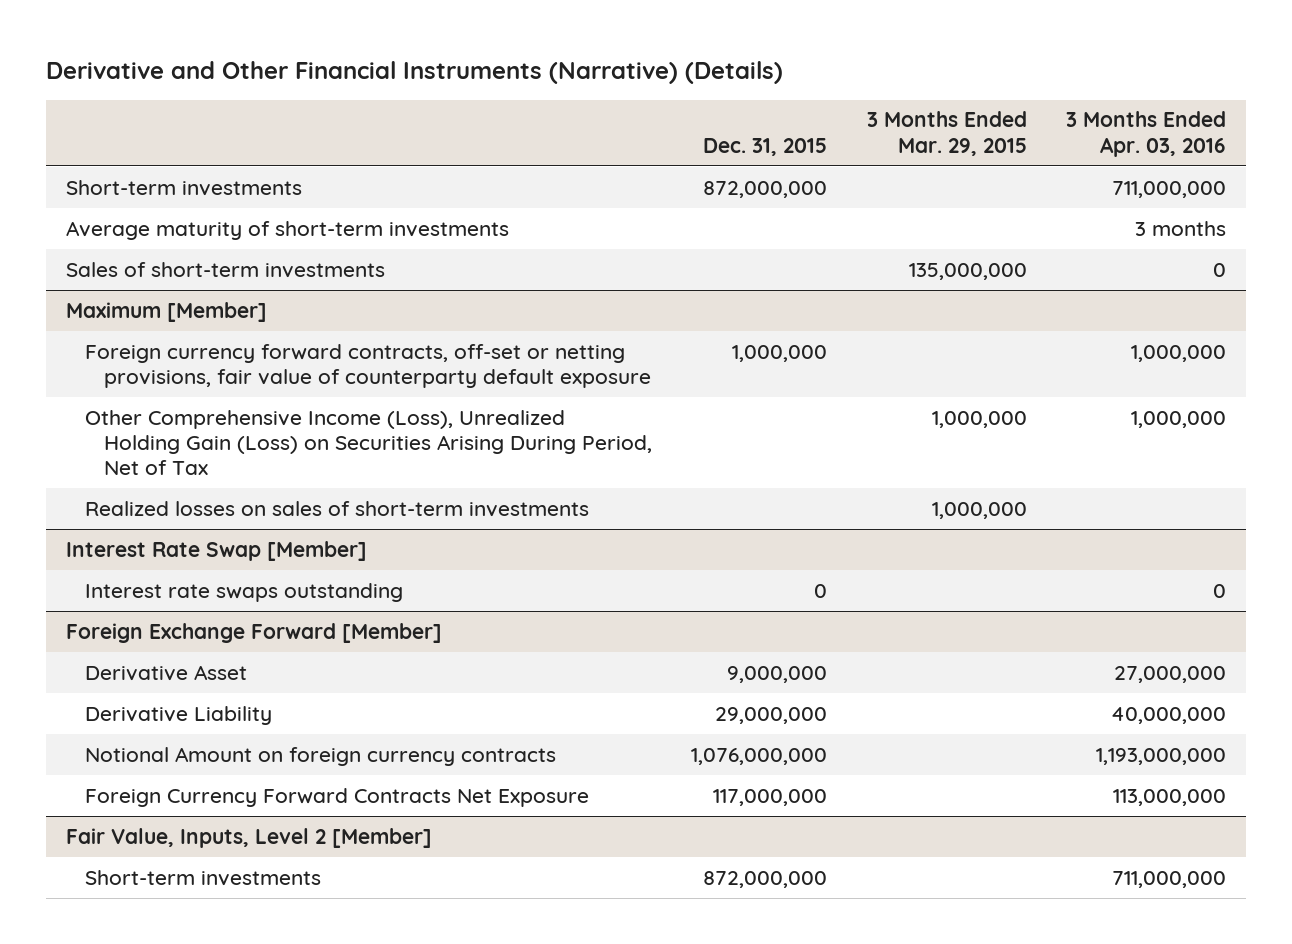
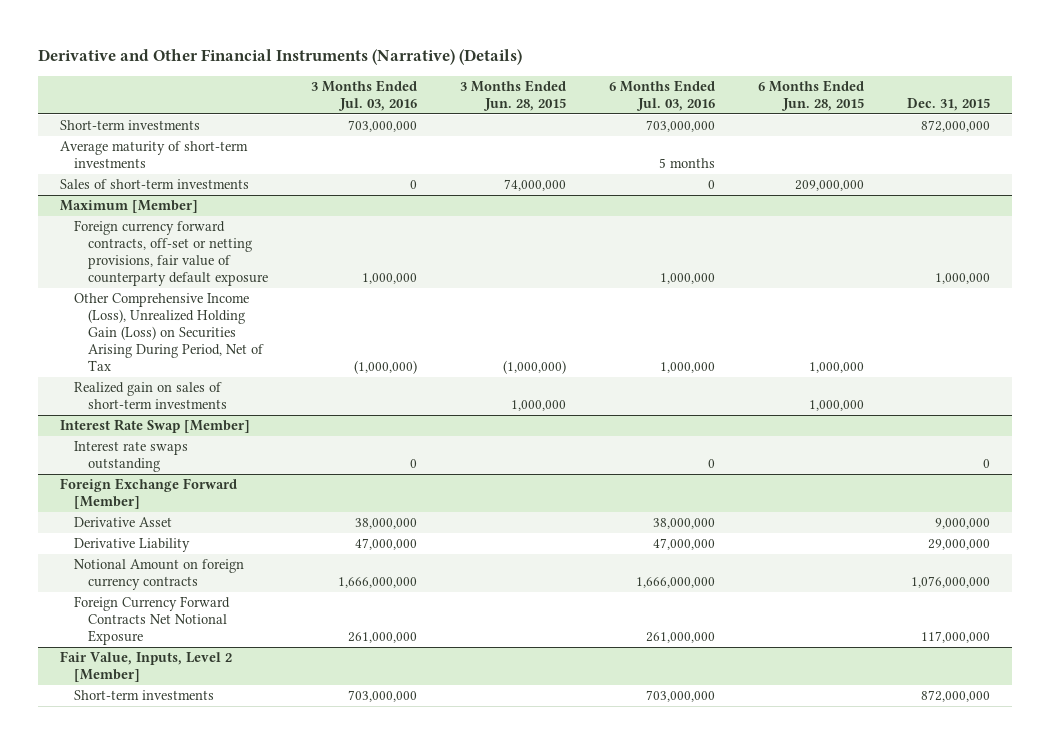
- | Dec. 31, 2015 | 3 Months Ended Mar. 29, 2015 | 3 Months Ended Apr. 03, 2016
+ | 3 Months Ended Jul. 03, 2016 | 3 Months Ended Jun. 28, 2015 | 6 Months Ended Jul. 03, 2016 | 6 Months Ended Jun. 28, 2015 | Dec. 31, 2015
@ Maximum [Member]
- Realized losses on sales of short-term investments | | 1,000,000 |
+ Realized gain on sales of short-term investments | | 1,000,000 | | 1,000,000 |
@ Foreign Exchange Forward [Member]
- Foreign Currency Forward Contracts Net Exposure | 117,000,000 | | 113,000,000
+ Foreign Currency Forward Contracts Net Notional Exposure | 261,000,000 | | 261,000,000 | | 117,000,000

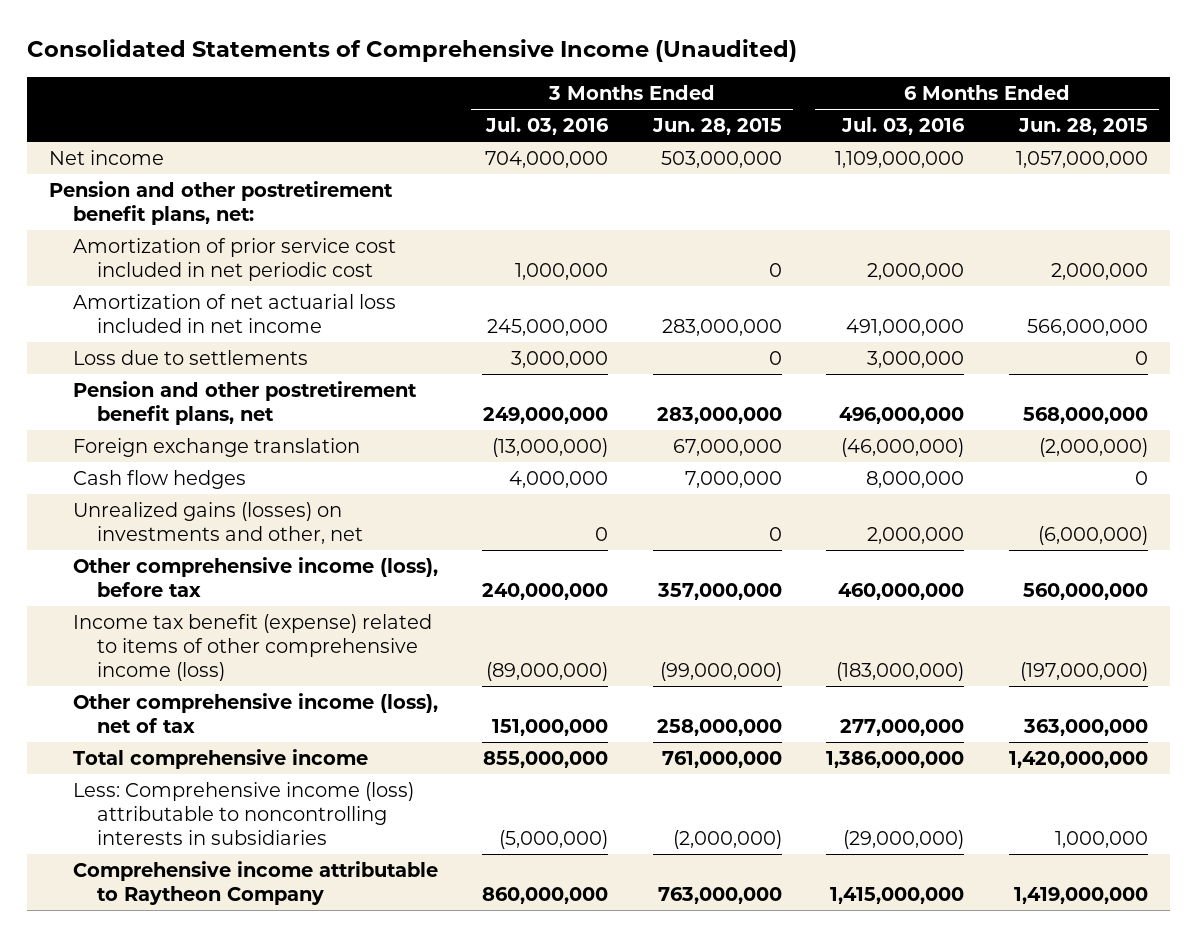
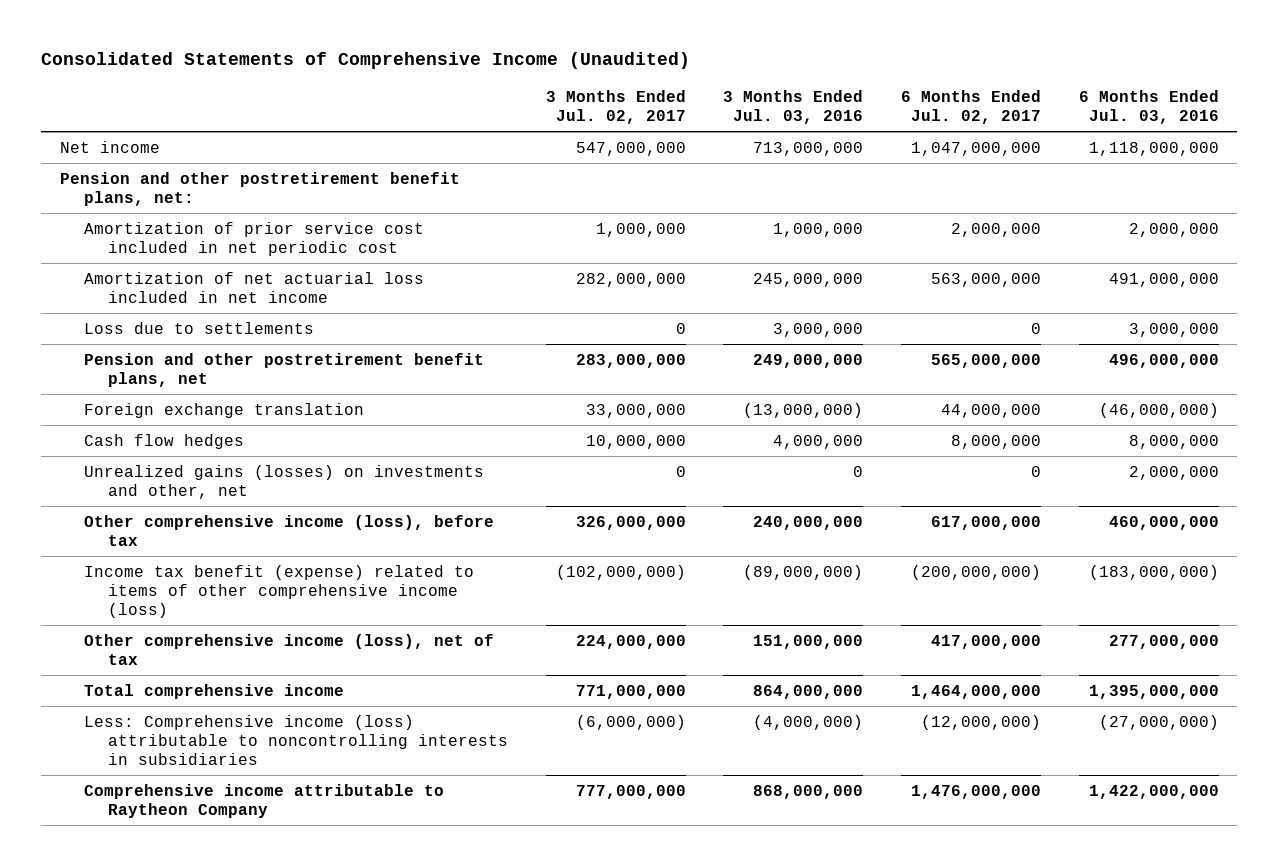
- | 3 Months Ended Jul. 03, 2016 | 3 Months Ended Jun. 28, 2015 | 6 Months Ended Jul. 03, 2016 | 6 Months Ended Jun. 28, 2015
+ | 3 Months Ended Jul. 02, 2017 | 3 Months Ended Jul. 03, 2016 | 6 Months Ended Jul. 02, 2017 | 6 Months Ended Jul. 03, 2016
- Net income | 704,000,000 | 503,000,000 | 1,109,000,000 | 1,057,000,000
+ Net income | 547,000,000 | 713,000,000 | 1,047,000,000 | 1,118,000,000
- Total comprehensive income | 855,000,000 | 761,000,000 | 1,386,000,000 | 1,420,000,000
- Less: Comprehensive income (loss) attributable to noncontrolling interests in subsidiaries | (5,000,000) | (2,000,000) | (29,000,000) | 1,000,000
- Comprehensive income attributable to Raytheon Company | 860,000,000 | 763,000,000 | 1,415,000,000 | 1,419,000,000
+ Total comprehensive income | 771,000,000 | 864,000,000 | 1,464,000,000 | 1,395,000,000
+ Less: Comprehensive income (loss) attributable to noncontrolling interests in subsidiaries | (6,000,000) | (4,000,000) | (12,000,000) | (27,000,000)
+ Comprehensive income attributable to Raytheon Company | 777,000,000 | 868,000,000 | 1,476,000,000 | 1,422,000,000

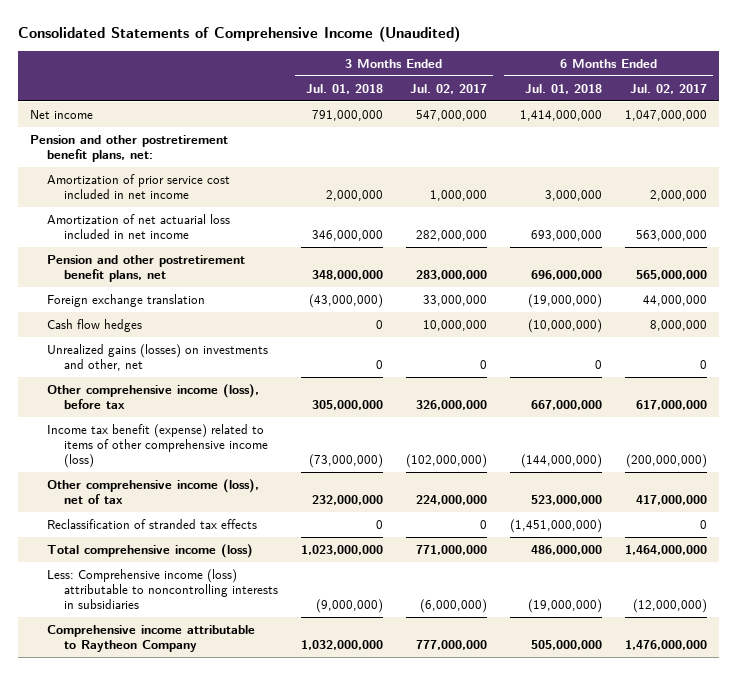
- | 3 Months Ended Jul. 02, 2017 | 3 Months Ended Jul. 03, 2016 | 6 Months Ended Jul. 02, 2017 | 6 Months Ended Jul. 03, 2016
+ | 3 Months Ended Jul. 01, 2018 | 3 Months Ended Jul. 02, 2017 | 6 Months Ended Jul. 01, 2018 | 6 Months Ended Jul. 02, 2017
- Amortization of prior service cost included in net periodic cost | 1,000,000 | 1,000,000 | 2,000,000 | 2,000,000
+ Amortization of prior service cost included in net income | 2,000,000 | 1,000,000 | 3,000,000 | 2,000,000
- Loss due to settlements | 0 | 3,000,000 | 0 | 3,000,000
- Total comprehensive income | 771,000,000 | 864,000,000 | 1,464,000,000 | 1,395,000,000
+ Reclassification of stranded tax effects | 0 | 0 | (1,451,000,000) | 0
+ Total comprehensive income (loss) | 1,023,000,000 | 771,000,000 | 486,000,000 | 1,464,000,000

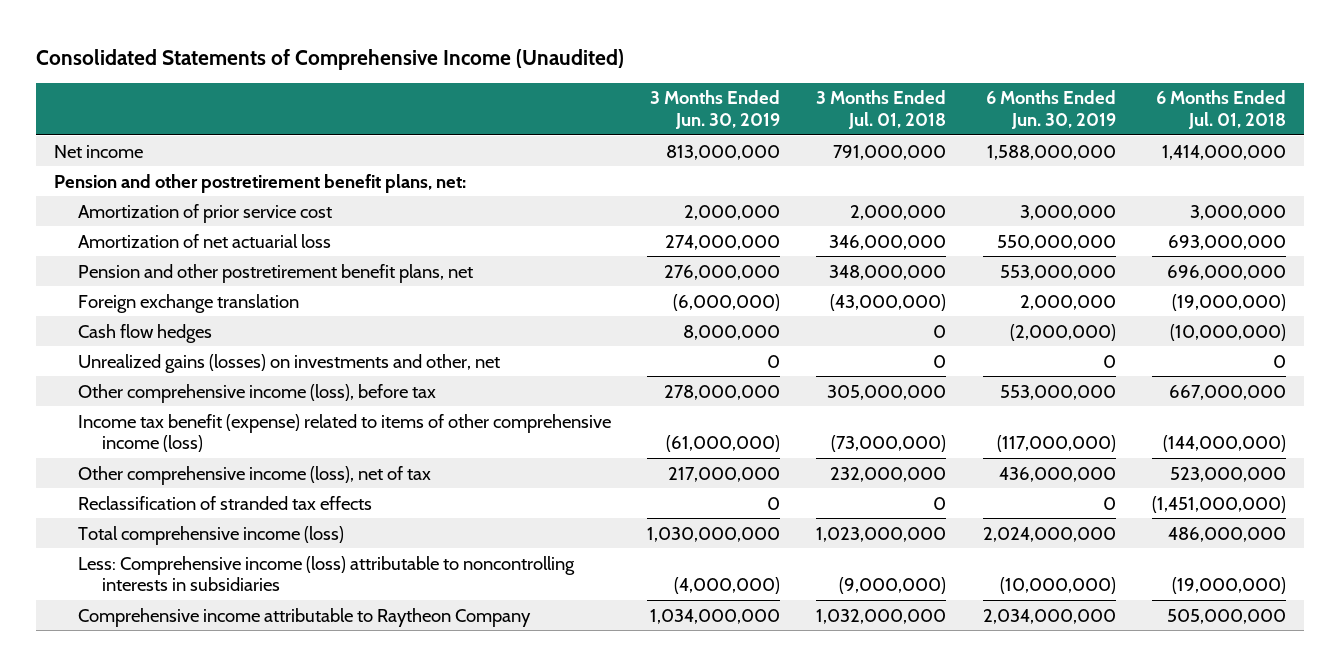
- | 3 Months Ended Jul. 01, 2018 | 3 Months Ended Jul. 02, 2017 | 6 Months Ended Jul. 01, 2018 | 6 Months Ended Jul. 02, 2017
+ | 3 Months Ended Jun. 30, 2019 | 3 Months Ended Jul. 01, 2018 | 6 Months Ended Jun. 30, 2019 | 6 Months Ended Jul. 01, 2018
- Amortization of prior service cost included in net income | 2,000,000 | 1,000,000 | 3,000,000 | 2,000,000
- Amortization of net actuarial loss included in net income | 346,000,000 | 282,000,000 | 693,000,000 | 563,000,000
+ Amortization of prior service cost | 2,000,000 | 2,000,000 | 3,000,000 | 3,000,000
+ Amortization of net actuarial loss | 274,000,000 | 346,000,000 | 550,000,000 | 693,000,000

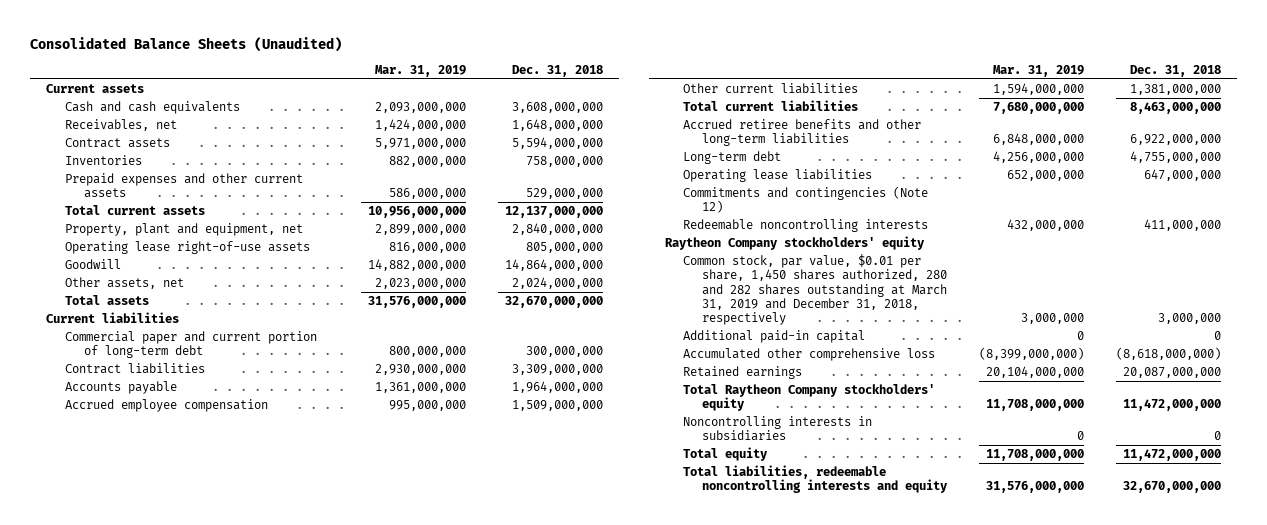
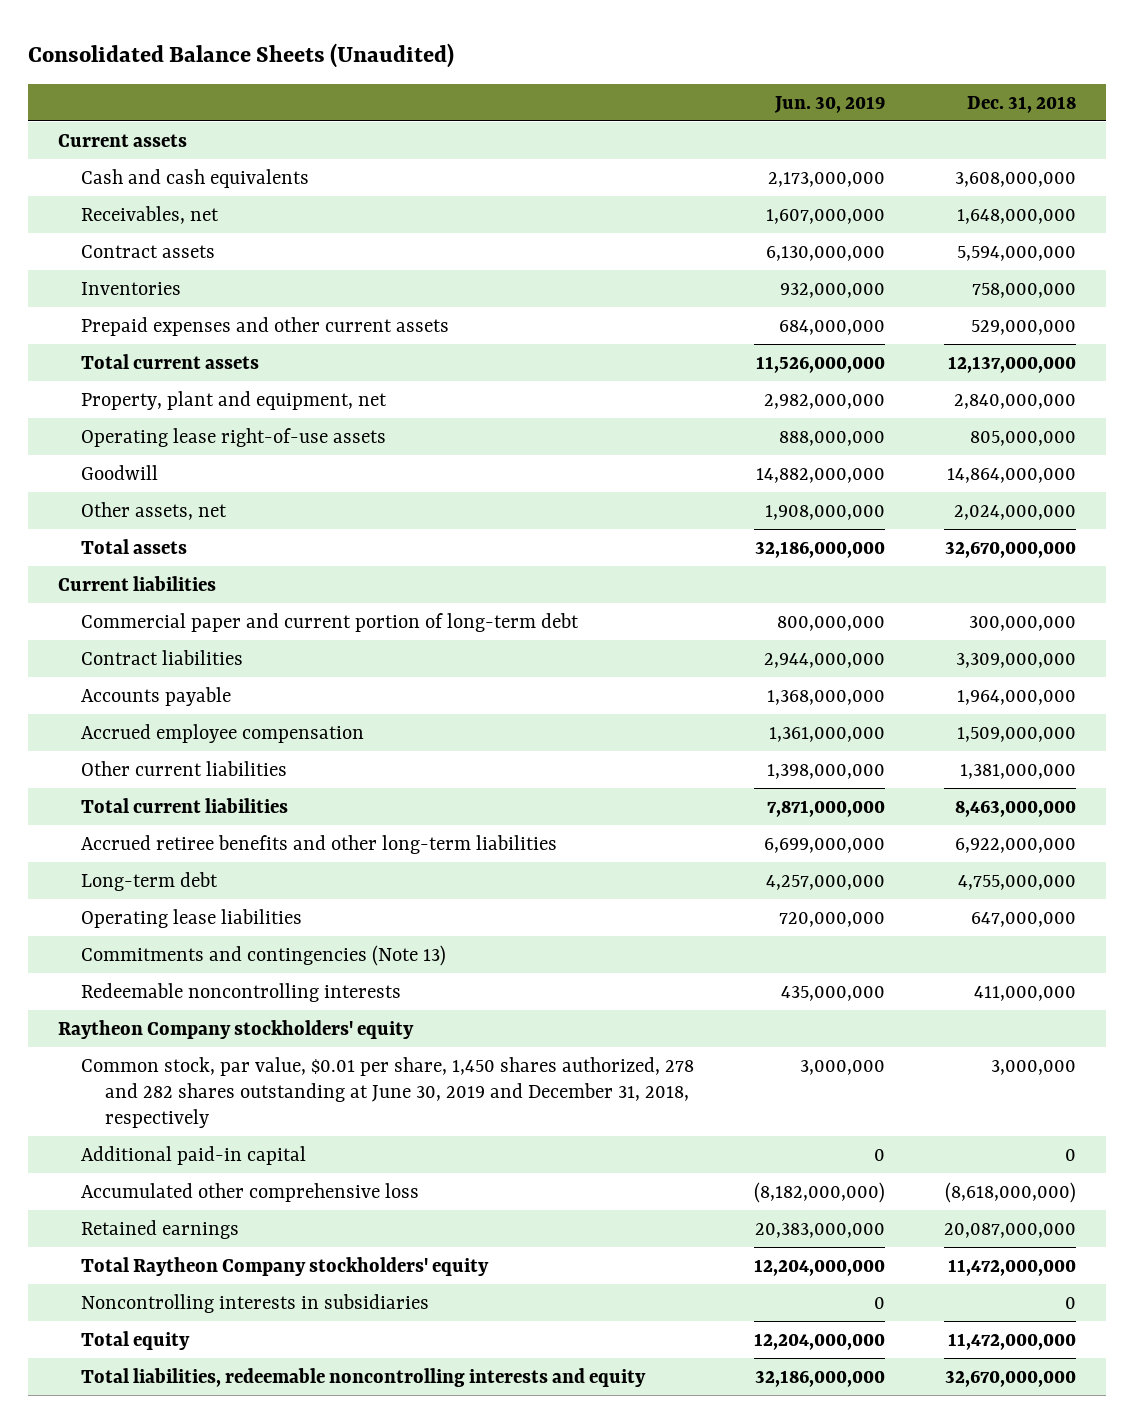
- | Mar. 31, 2019 | Dec. 31, 2018
+ | Jun. 30, 2019 | Dec. 31, 2018
- Commitments and contingencies (Note 12)
+ Commitments and contingencies (Note 13)
- Common stock, par value, $0.01 per share, 1,450 shares authorized, 280 and 282 shares outstanding at March 31, 2019 and December 31, 2018, respectively | 3,000,000 | 3,000,000
+ Common stock, par value, $0.01 per share, 1,450 shares authorized, 278 and 282 shares outstanding at June 30, 2019 and December 31, 2018, respectively | 3,000,000 | 3,000,000

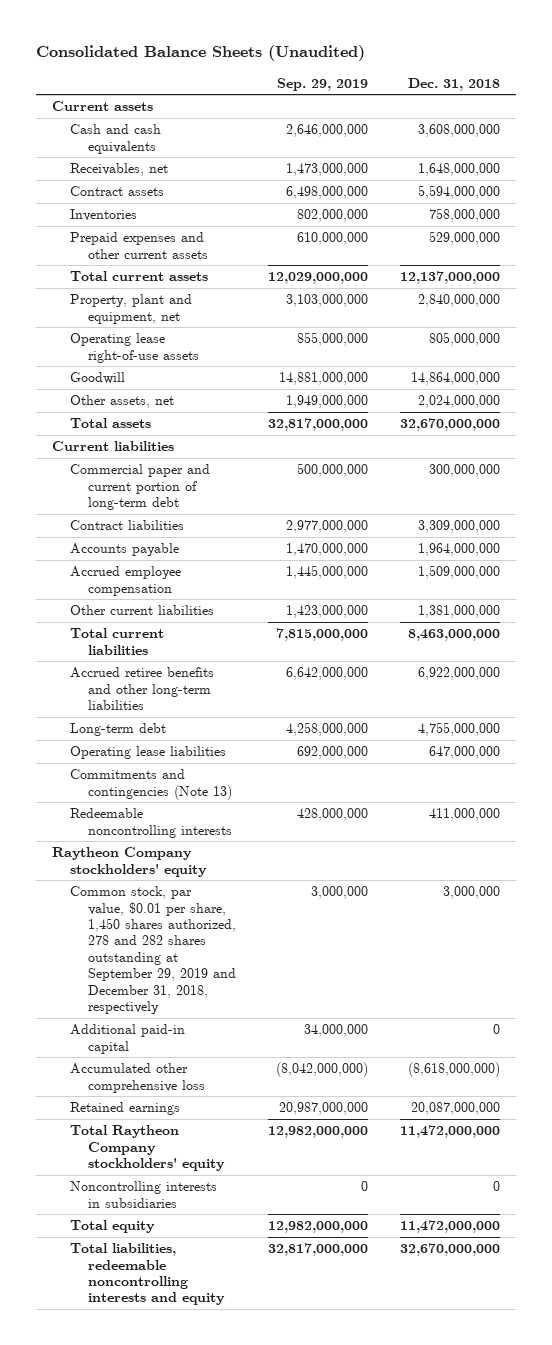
- | Jun. 30, 2019 | Dec. 31, 2018
+ | Sep. 29, 2019 | Dec. 31, 2018
- Common stock, par value, $0.01 per share, 1,450 shares authorized, 278 and 282 shares outstanding at June 30, 2019 and December 31, 2018, respectively | 3,000,000 | 3,000,000
+ Common stock, par value, $0.01 per share, 1,450 shares authorized, 278 and 282 shares outstanding at September 29, 2019 and December 31, 2018, respectively | 3,000,000 | 3,000,000

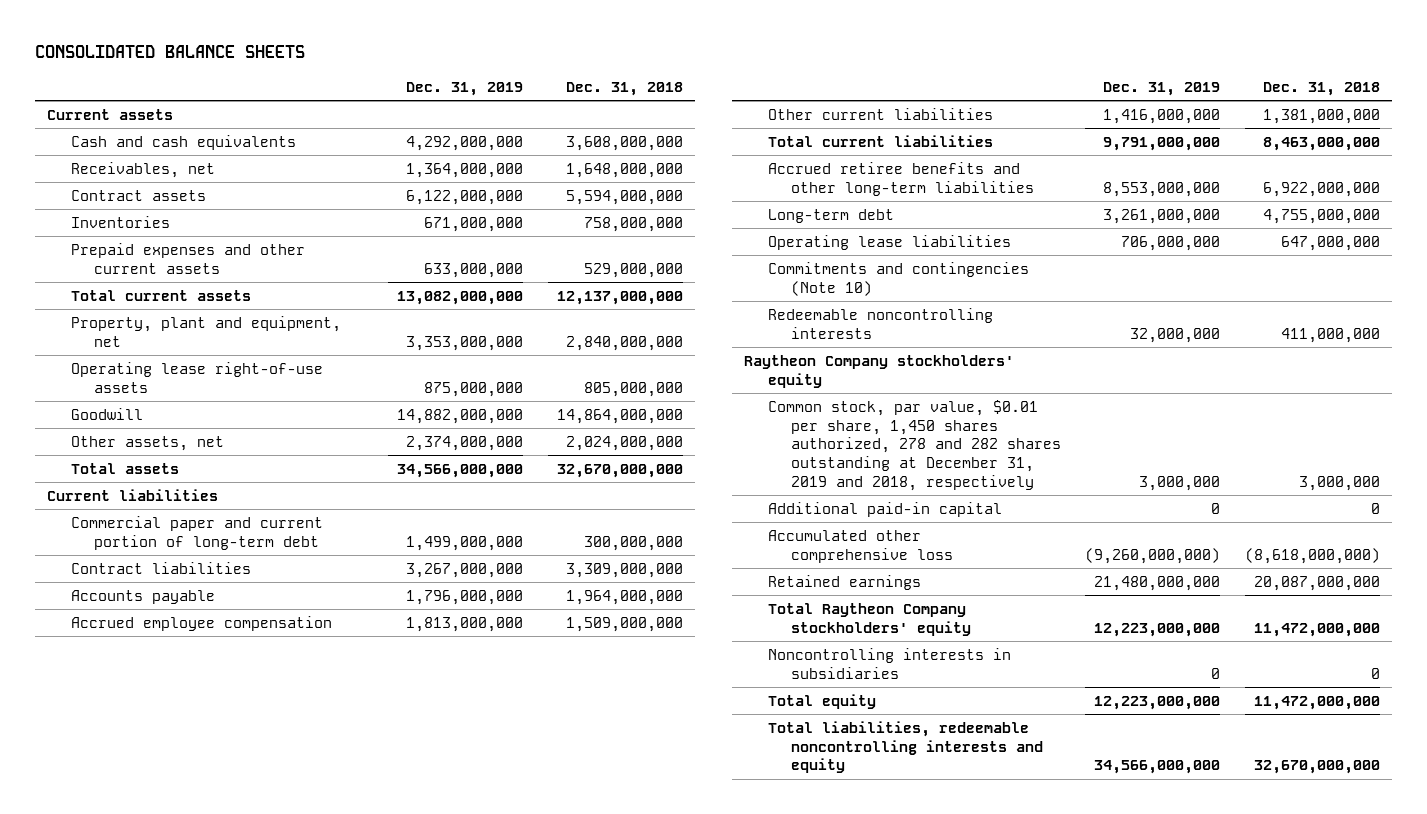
- Consolidated Balance Sheets (Unaudited)
+ CONSOLIDATED BALANCE SHEETS
- | Sep. 29, 2019 | Dec. 31, 2018
+ | Dec. 31, 2019 | Dec. 31, 2018
- Commitments and contingencies (Note 13)
+ Commitments and contingencies (Note 10)
- Common stock, par value, $0.01 per share, 1,450 shares authorized, 278 and 282 shares outstanding at September 29, 2019 and December 31, 2018, respectively | 3,000,000 | 3,000,000
+ Common stock, par value, $0.01 per share, 1,450 shares authorized, 278 and 282 shares outstanding at December 31, 2019 and 2018, respectively | 3,000,000 | 3,000,000

